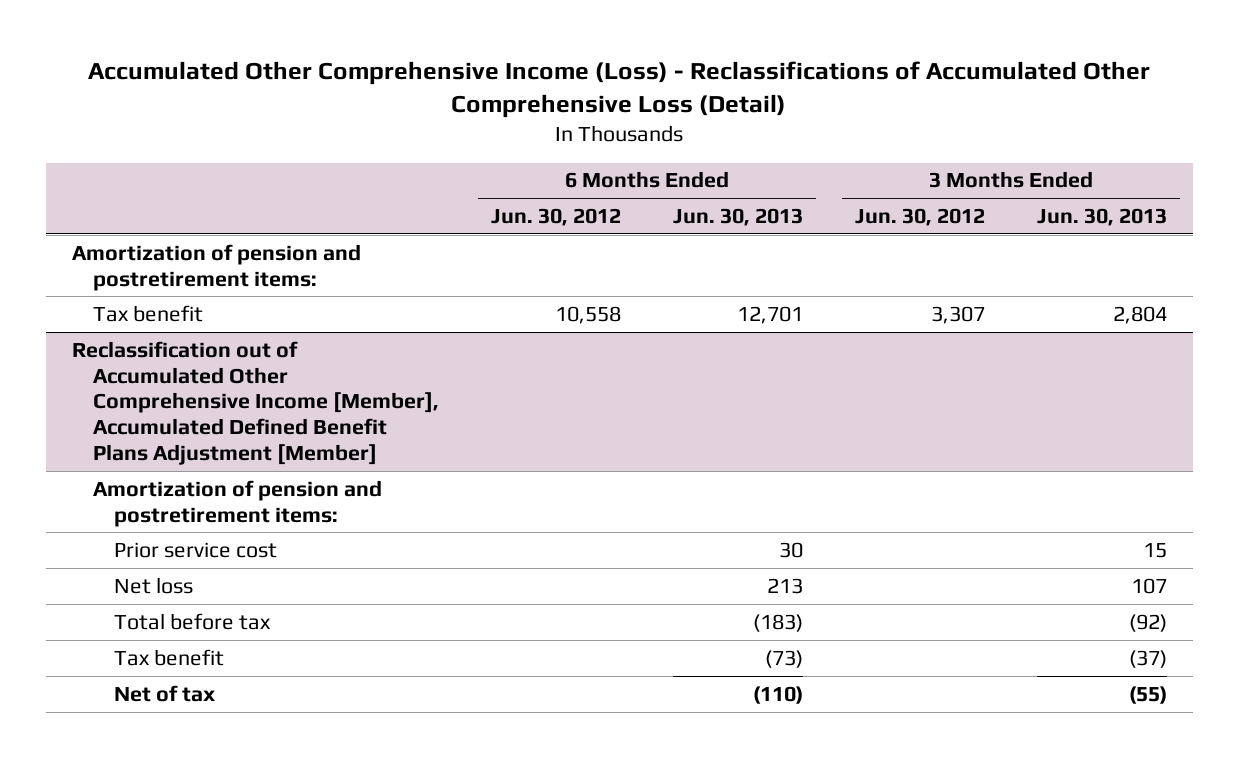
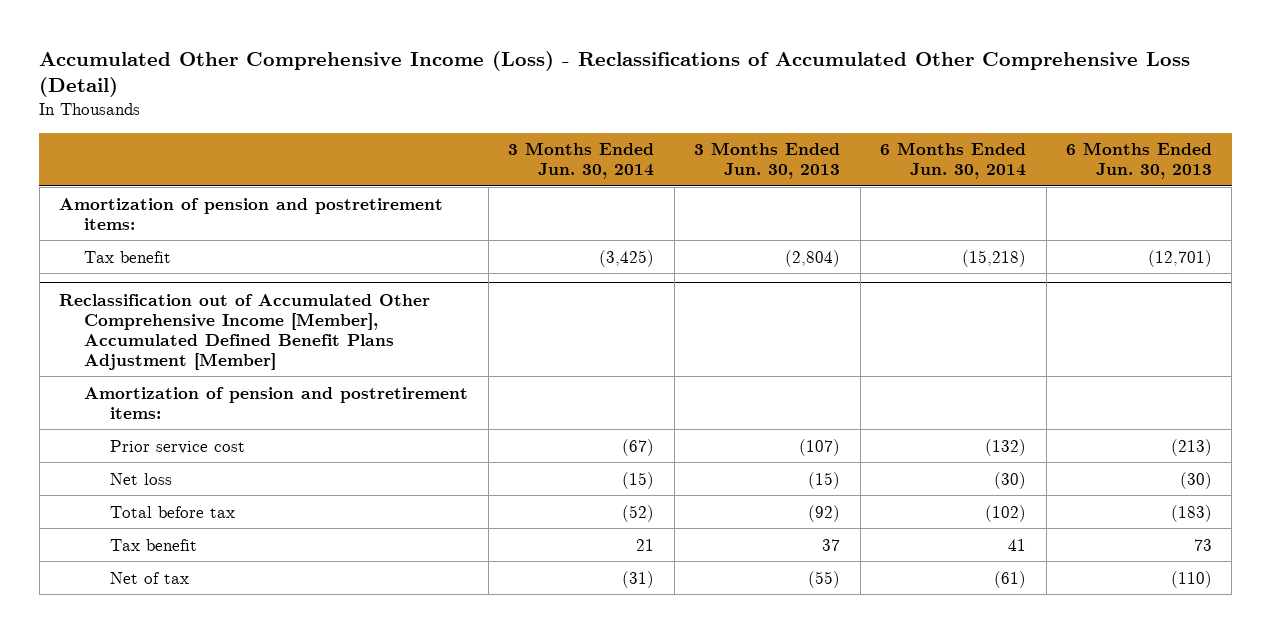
- | 6 Months Ended Jun. 30, 2012 | 6 Months Ended Jun. 30, 2013 | 3 Months Ended Jun. 30, 2012 | 3 Months Ended Jun. 30, 2013
+ | 3 Months Ended Jun. 30, 2014 | 3 Months Ended Jun. 30, 2013 | 6 Months Ended Jun. 30, 2014 | 6 Months Ended Jun. 30, 2013
- Tax benefit | 10,558 | 12,701 | 3,307 | 2,804
+ Tax benefit | (3,425) | (2,804) | (15,218) | (12,701)
@ Reclassification out of Accumulated Other Comprehensive Income [Member], Accumulated Defined Benefit Plans Adjustment [Member]
- Prior service cost | | 30 | | 15
- Net loss | | 213 | | 107
+ Prior service cost | (67) | (107) | (132) | (213)
+ Net loss | (15) | (15) | (30) | (30)
- Tax benefit | | (73) | | (37)
+ Tax benefit | 21 | 37 | 41 | 73

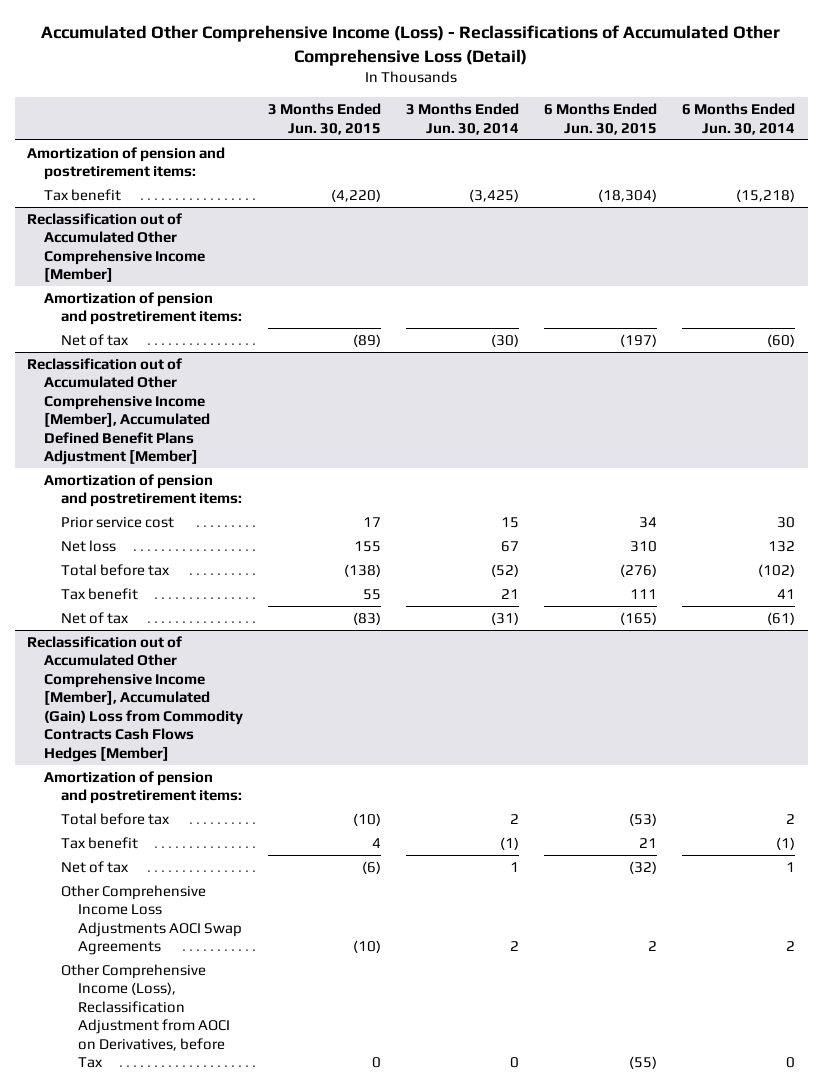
- | 3 Months Ended Jun. 30, 2014 | 3 Months Ended Jun. 30, 2013 | 6 Months Ended Jun. 30, 2014 | 6 Months Ended Jun. 30, 2013
+ | 3 Months Ended Jun. 30, 2015 | 3 Months Ended Jun. 30, 2014 | 6 Months Ended Jun. 30, 2015 | 6 Months Ended Jun. 30, 2014
+ Reclassification out of Accumulated Other Comprehensive Income [Member]
+ Amortization of pension and postretirement items:
+ Net of tax | (89) | (30) | (197) | (60)
@ Reclassification out of Accumulated Other Comprehensive Income [Member], Accumulated Defined Benefit Plans Adjustment [Member]
- Prior service cost | (67) | (107) | (132) | (213)
- Net loss | (15) | (15) | (30) | (30)
+ Prior service cost | 17 | 15 | 34 | 30
+ Net loss | 155 | 67 | 310 | 132
+ Reclassification out of Accumulated Other Comprehensive Income [Member], Accumulated (Gain) Loss from Commodity Contracts Cash Flows Hedges [Member]
+ Amortization of pension and postretirement items:
+ Total before tax | (10) | 2 | (53) | 2
+ Tax benefit | 4 | (1) | 21 | (1)
+ Net of tax | (6) | 1 | (32) | 1
+ Other Comprehensive Income Loss Adjustments AOCI Swap Agreements | (10) | 2 | 2 | 2
+ Other Comprehensive Income (Loss), Reclassification Adjustment from AOCI on Derivatives, before Tax | 0 | 0 | (55) | 0

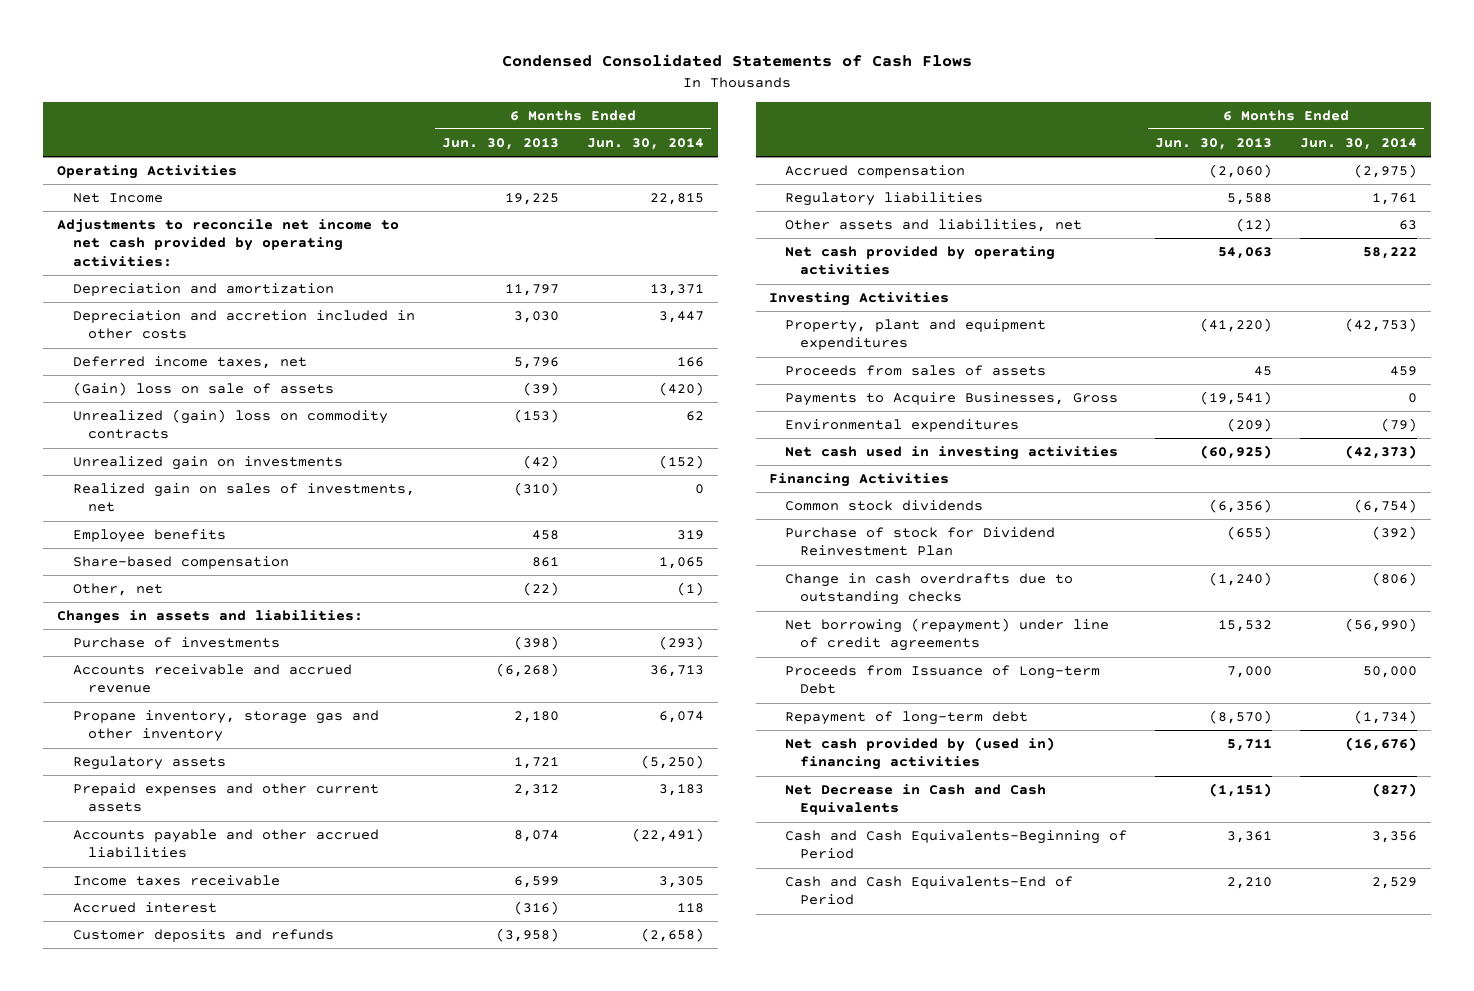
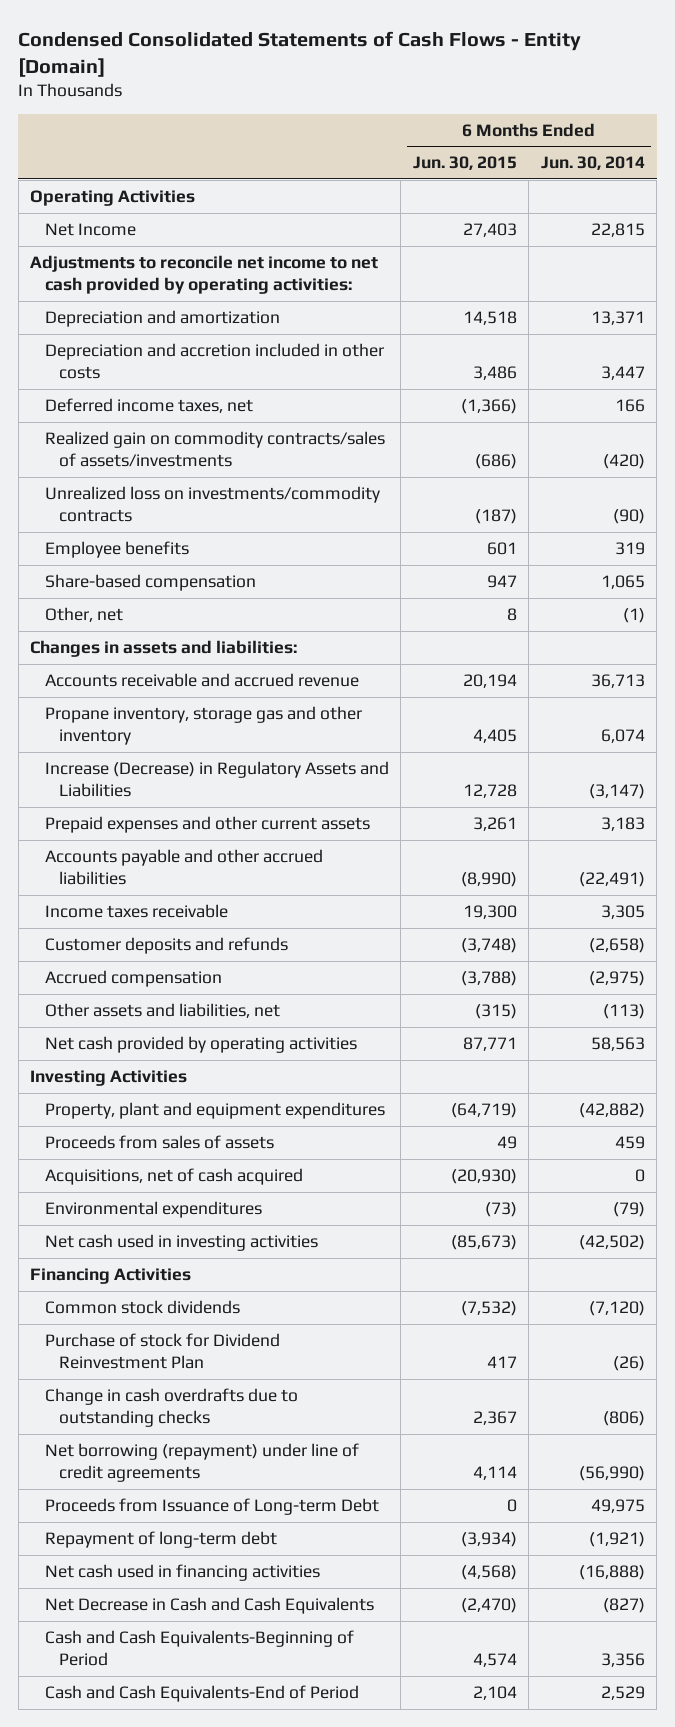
- Condensed Consolidated Statements of Cash Flows
+ Condensed Consolidated Statements of Cash Flows - Entity [Domain]
- | 6 Months Ended Jun. 30, 2013 | 6 Months Ended Jun. 30, 2014
+ | 6 Months Ended Jun. 30, 2015 | 6 Months Ended Jun. 30, 2014
- (Gain) loss on sale of assets | (39) | (420)
- Unrealized (gain) loss on commodity contracts | (153) | 62
- Unrealized gain on investments | (42) | (152)
- Realized gain on sales of investments, net | (310) | 0
+ Realized gain on commodity contracts/sales of assets/investments | (686) | (420)
+ Unrealized loss on investments/commodity contracts | (187) | (90)
- Purchase of investments | (398) | (293)
- Regulatory assets | 1,721 | (5,250)
+ Increase (Decrease) in Regulatory Assets and Liabilities | 12,728 | (3,147)
- Accrued interest | (316) | 118
- Regulatory liabilities | 5,588 | 1,761
- Other assets and liabilities, net | (12) | 63
- Net cash provided by operating activities | 54,063 | 58,222
+ Other assets and liabilities, net | (315) | (113)
+ Net cash provided by operating activities | 87,771 | 58,563
- Property, plant and equipment expenditures | (41,220) | (42,753)
+ Property, plant and equipment expenditures | (64,719) | (42,882)
- Payments to Acquire Businesses, Gross | (19,541) | 0
+ Acquisitions, net of cash acquired | (20,930) | 0
- Net cash used in investing activities | (60,925) | (42,373)
+ Net cash used in investing activities | (85,673) | (42,502)
- Common stock dividends | (6,356) | (6,754)
- Purchase of stock for Dividend Reinvestment Plan | (655) | (392)
+ Common stock dividends | (7,532) | (7,120)
+ Purchase of stock for Dividend Reinvestment Plan | 417 | (26)
- Proceeds from Issuance of Long-term Debt | 7,000 | 50,000
- Repayment of long-term debt | (8,570) | (1,734)
- Net cash provided by (used in) financing activities | 5,711 | (16,676)
+ Proceeds from Issuance of Long-term Debt | 0 | 49,975
+ Repayment of long-term debt | (3,934) | (1,921)
+ Net cash used in financing activities | (4,568) | (16,888)

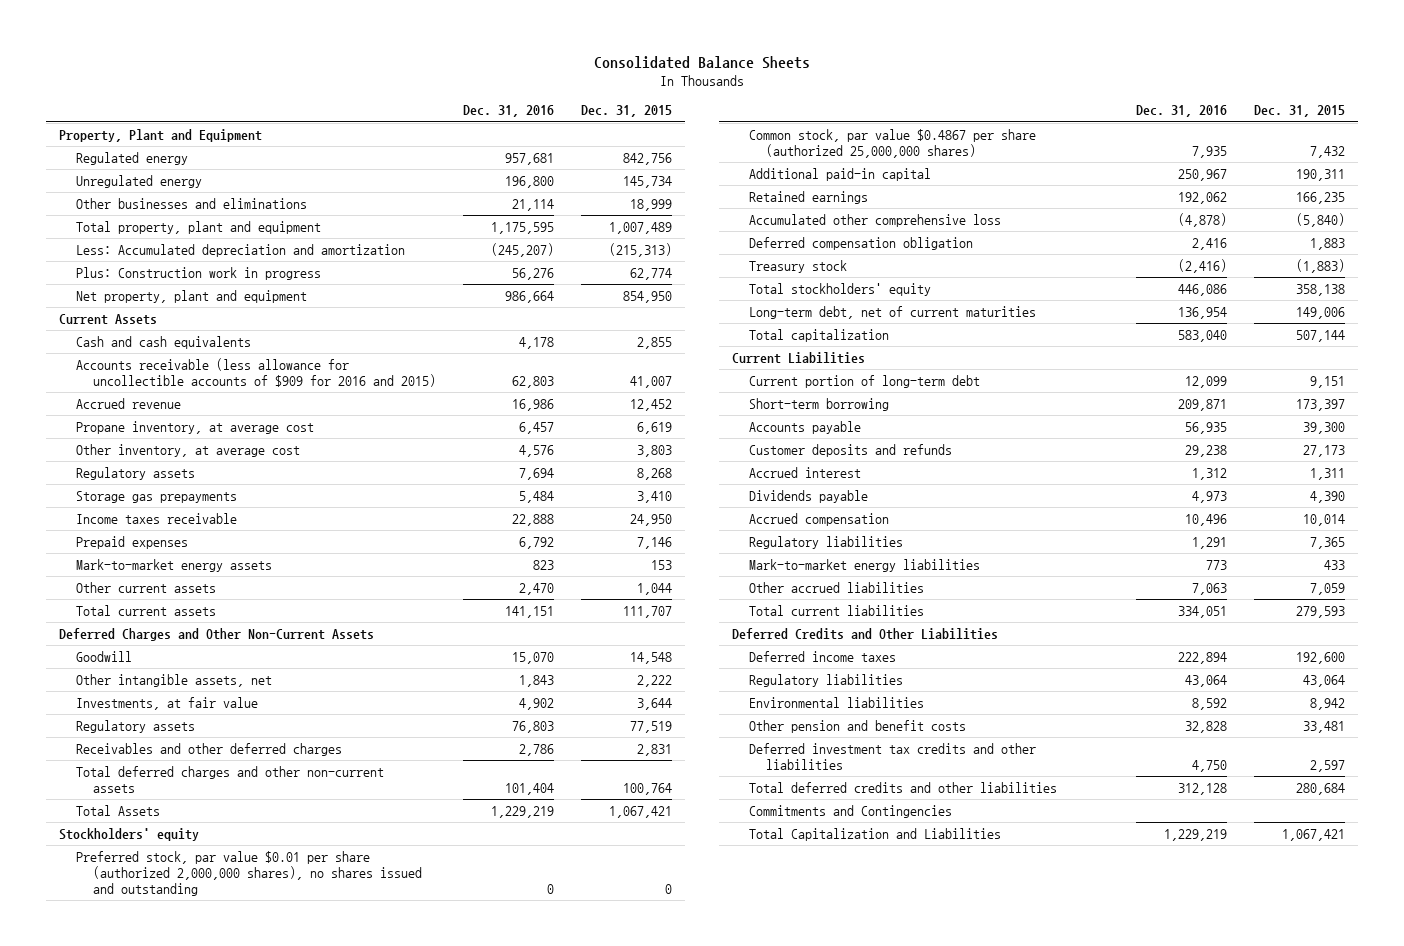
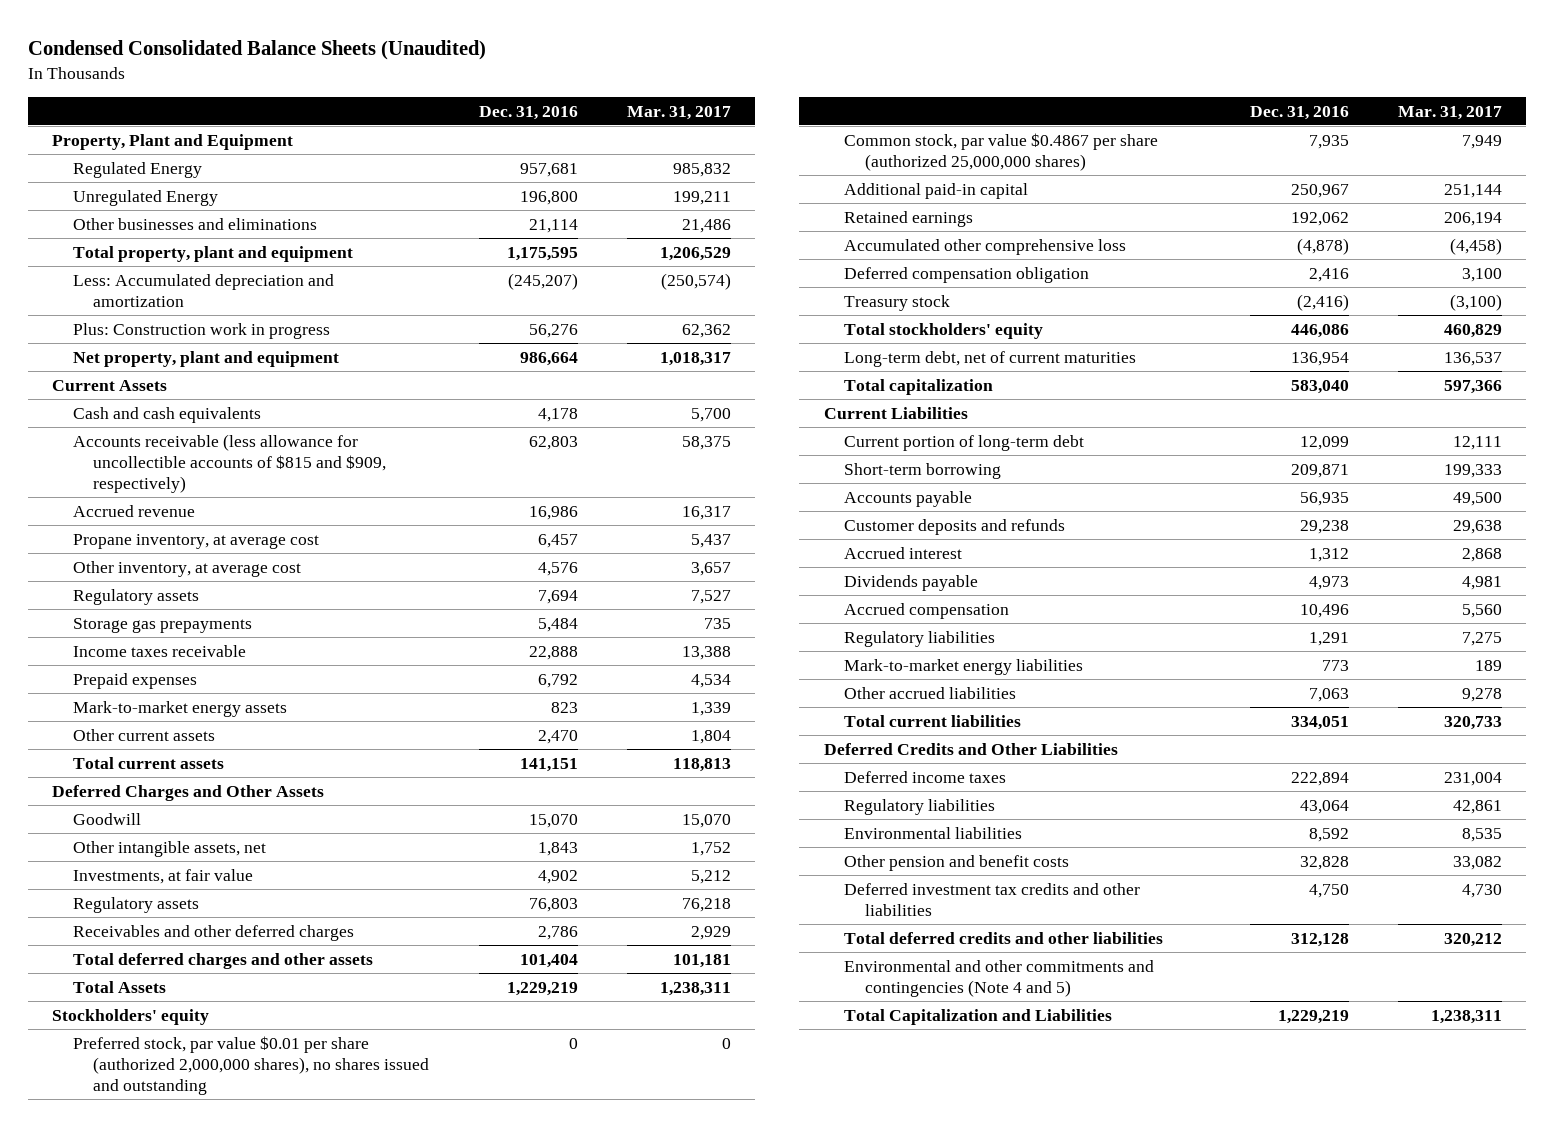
- Consolidated Balance Sheets
+ Condensed Consolidated Balance Sheets (Unaudited)
- | Dec. 31, 2016 | Dec. 31, 2015
+ | Dec. 31, 2016 | Mar. 31, 2017
- Regulated energy | 957,681 | 842,756
- Unregulated energy | 196,800 | 145,734
+ Regulated Energy | 957,681 | 985,832
+ Unregulated Energy | 196,800 | 199,211
- Accounts receivable (less allowance for uncollectible accounts of $909 for 2016 and 2015) | 62,803 | 41,007
+ Accounts receivable (less allowance for uncollectible accounts of $815 and $909, respectively) | 62,803 | 58,375
- Deferred Charges and Other Non-Current Assets
+ Deferred Charges and Other Assets
- Total deferred charges and other non-current assets | 101,404 | 100,764
+ Total deferred charges and other assets | 101,404 | 101,181
- Commitments and Contingencies
+ Environmental and other commitments and contingencies (Note 4 and 5)

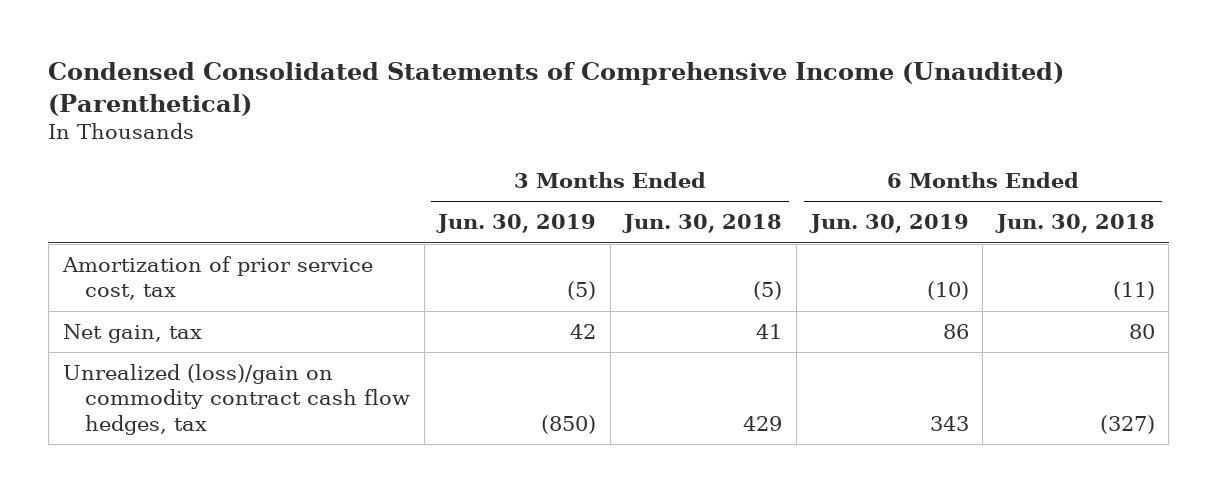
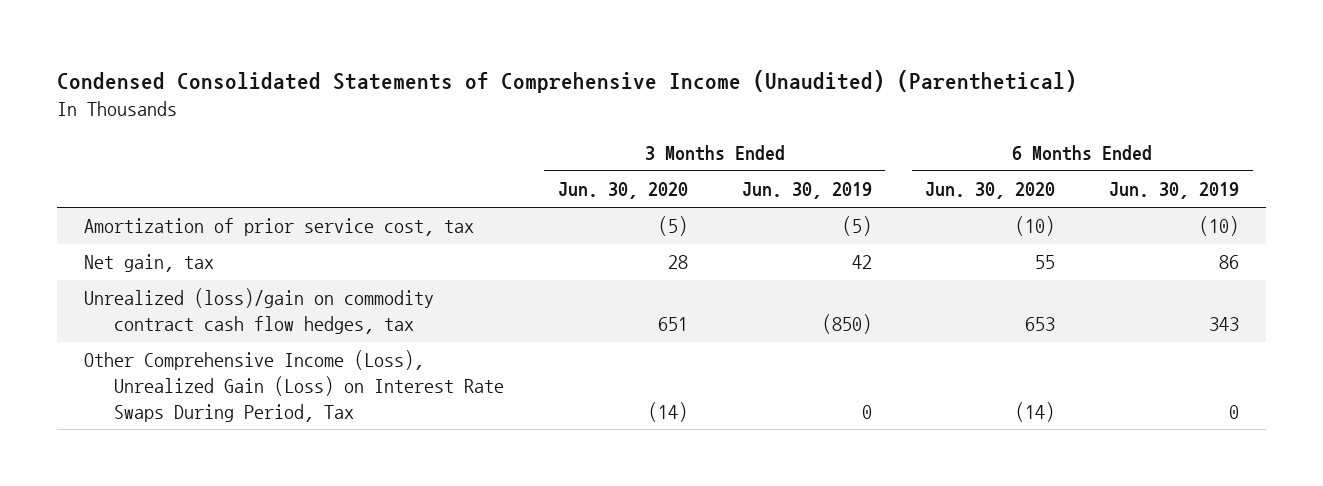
- | 3 Months Ended Jun. 30, 2019 | 3 Months Ended Jun. 30, 2018 | 6 Months Ended Jun. 30, 2019 | 6 Months Ended Jun. 30, 2018
+ | 3 Months Ended Jun. 30, 2020 | 3 Months Ended Jun. 30, 2019 | 6 Months Ended Jun. 30, 2020 | 6 Months Ended Jun. 30, 2019
+ Other Comprehensive Income (Loss), Unrealized Gain (Loss) on Interest Rate Swaps During Period, Tax | (14) | 0 | (14) | 0

